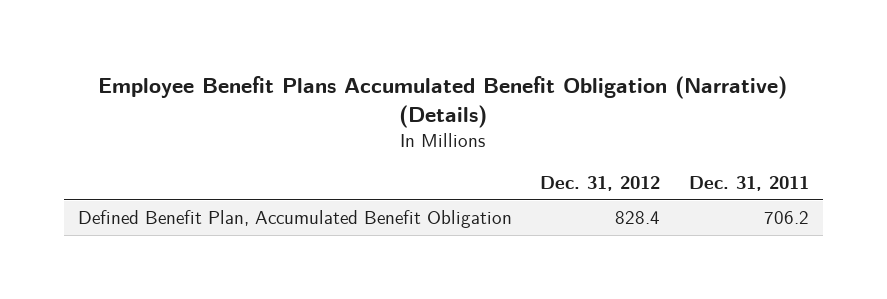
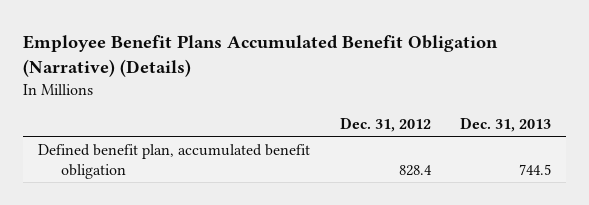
- | Dec. 31, 2012 | Dec. 31, 2011
+ | Dec. 31, 2012 | Dec. 31, 2013
- Defined Benefit Plan, Accumulated Benefit Obligation | 828.4 | 706.2
+ Defined benefit plan, accumulated benefit obligation | 828.4 | 744.5

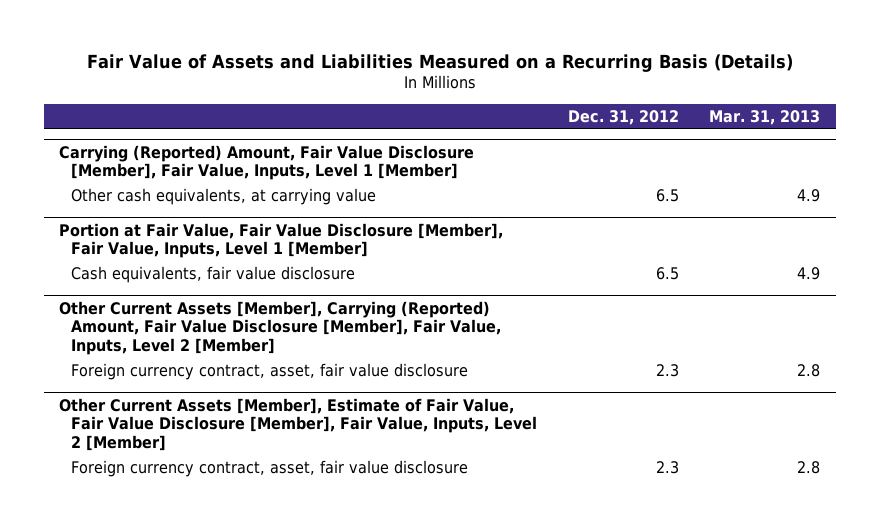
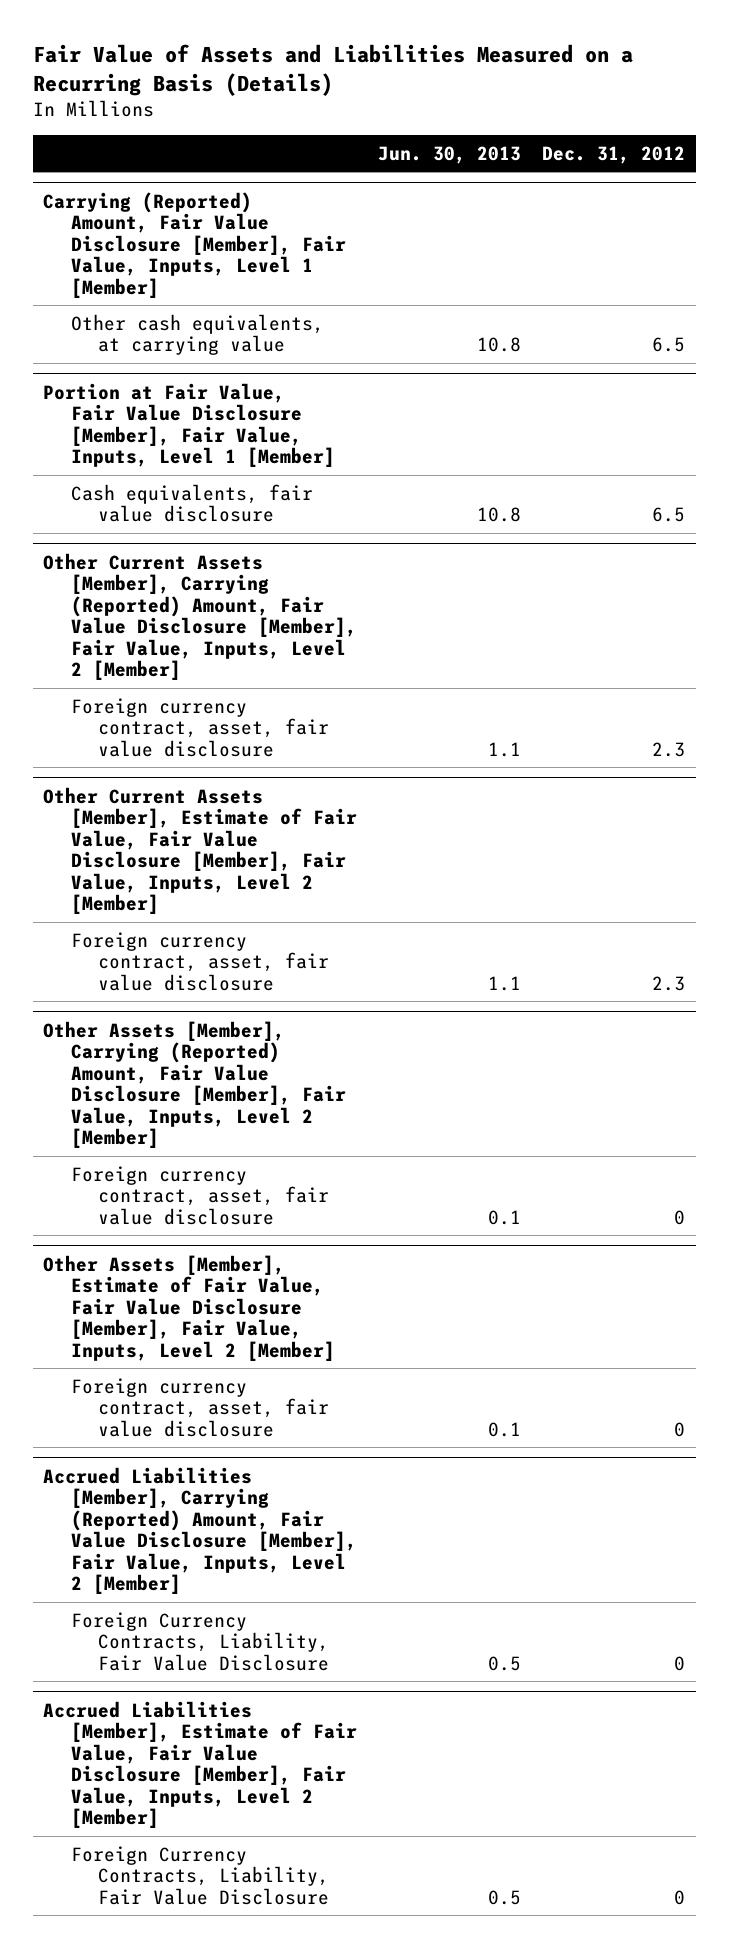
- | Dec. 31, 2012 | Mar. 31, 2013
+ | Jun. 30, 2013 | Dec. 31, 2012
+ Other Assets [Member], Carrying (Reported) Amount, Fair Value Disclosure [Member], Fair Value, Inputs, Level 2 [Member]
+ Foreign currency contract, asset, fair value disclosure | 0.1 | 0
+ Other Assets [Member], Estimate of Fair Value, Fair Value Disclosure [Member], Fair Value, Inputs, Level 2 [Member]
+ Foreign currency contract, asset, fair value disclosure | 0.1 | 0
+ Accrued Liabilities [Member], Carrying (Reported) Amount, Fair Value Disclosure [Member], Fair Value, Inputs, Level 2 [Member]
+ Foreign Currency Contracts, Liability, Fair Value Disclosure | 0.5 | 0
+ Accrued Liabilities [Member], Estimate of Fair Value, Fair Value Disclosure [Member], Fair Value, Inputs, Level 2 [Member]
+ Foreign Currency Contracts, Liability, Fair Value Disclosure | 0.5 | 0

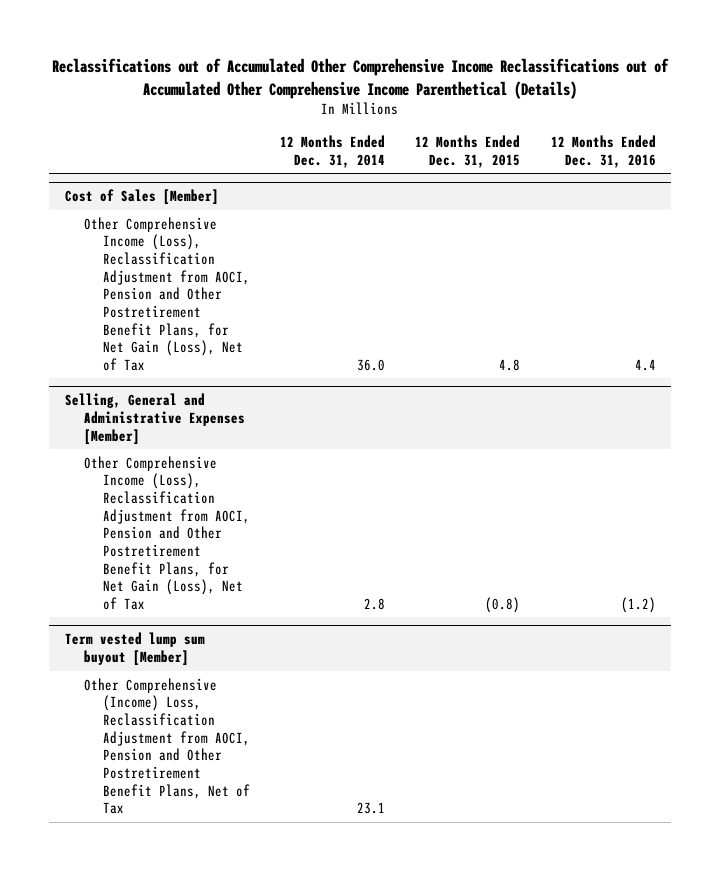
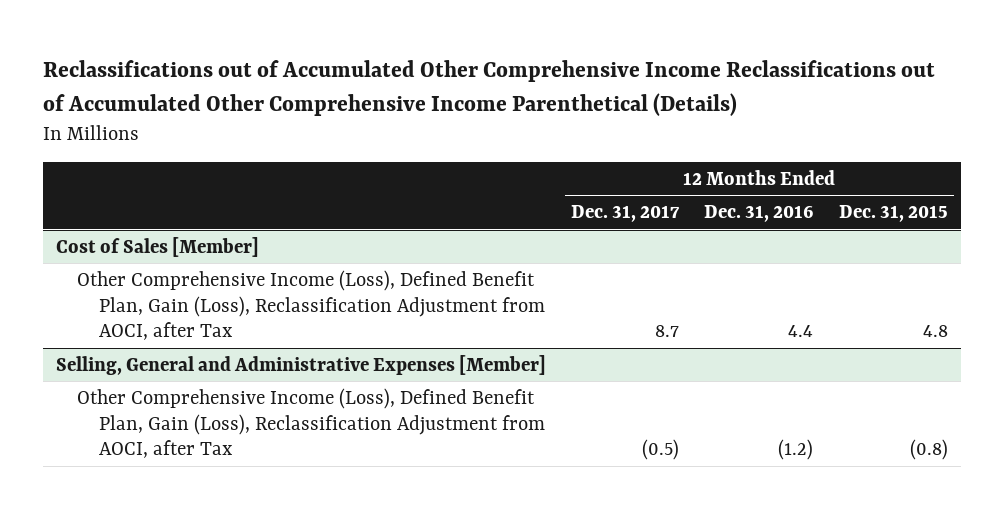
- | 12 Months Ended Dec. 31, 2014 | 12 Months Ended Dec. 31, 2015 | 12 Months Ended Dec. 31, 2016
+ | 12 Months Ended Dec. 31, 2017 | 12 Months Ended Dec. 31, 2016 | 12 Months Ended Dec. 31, 2015
@ Cost of Sales [Member]
- Other Comprehensive Income (Loss), Reclassification Adjustment from AOCI, Pension and Other Postretirement Benefit Plans, for Net Gain (Loss), Net of Tax | 36.0 | 4.8 | 4.4
+ Other Comprehensive Income (Loss), Defined Benefit Plan, Gain (Loss), Reclassification Adjustment from AOCI, after Tax | 8.7 | 4.4 | 4.8
@ Selling, General and Administrative Expenses [Member]
- Other Comprehensive Income (Loss), Reclassification Adjustment from AOCI, Pension and Other Postretirement Benefit Plans, for Net Gain (Loss), Net of Tax | 2.8 | (0.8) | (1.2)
- Term vested lump sum buyout [Member]
- Other Comprehensive (Income) Loss, Reclassification Adjustment from AOCI, Pension and Other Postretirement Benefit Plans, Net of Tax | 23.1 | |
@ Selling, General and Administrative Expenses [Member]
+ Other Comprehensive Income (Loss), Defined Benefit Plan, Gain (Loss), Reclassification Adjustment from AOCI, after Tax | (0.5) | (1.2) | (0.8)

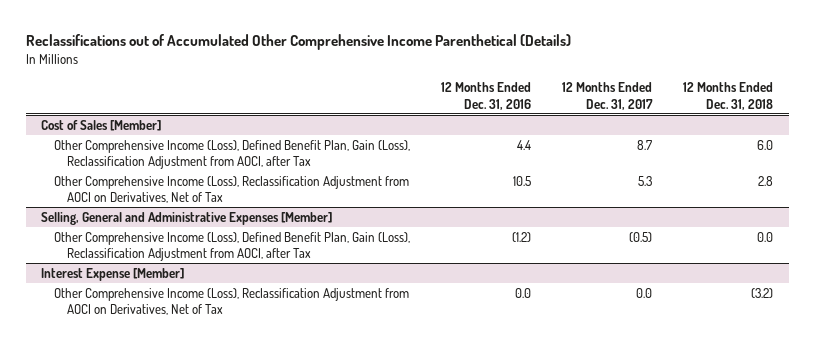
- Reclassifications out of Accumulated Other Comprehensive Income Reclassifications out of Accumulated Other Comprehensive Income Parenthetical (Details)
+ Reclassifications out of Accumulated Other Comprehensive Income Parenthetical (Details)
- | 12 Months Ended Dec. 31, 2017 | 12 Months Ended Dec. 31, 2016 | 12 Months Ended Dec. 31, 2015
+ | 12 Months Ended Dec. 31, 2016 | 12 Months Ended Dec. 31, 2017 | 12 Months Ended Dec. 31, 2018
@ Cost of Sales [Member]
+ Other Comprehensive Income (Loss), Reclassification Adjustment from AOCI on Derivatives, Net of Tax | 10.5 | 5.3 | 2.8
+ Interest Expense [Member]
+ Other Comprehensive Income (Loss), Reclassification Adjustment from AOCI on Derivatives, Net of Tax | 0.0 | 0.0 | (3.2)

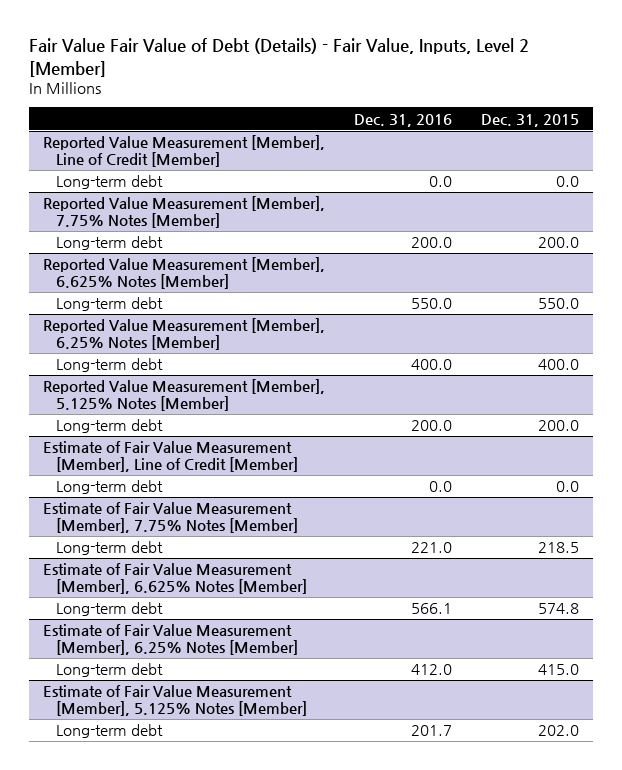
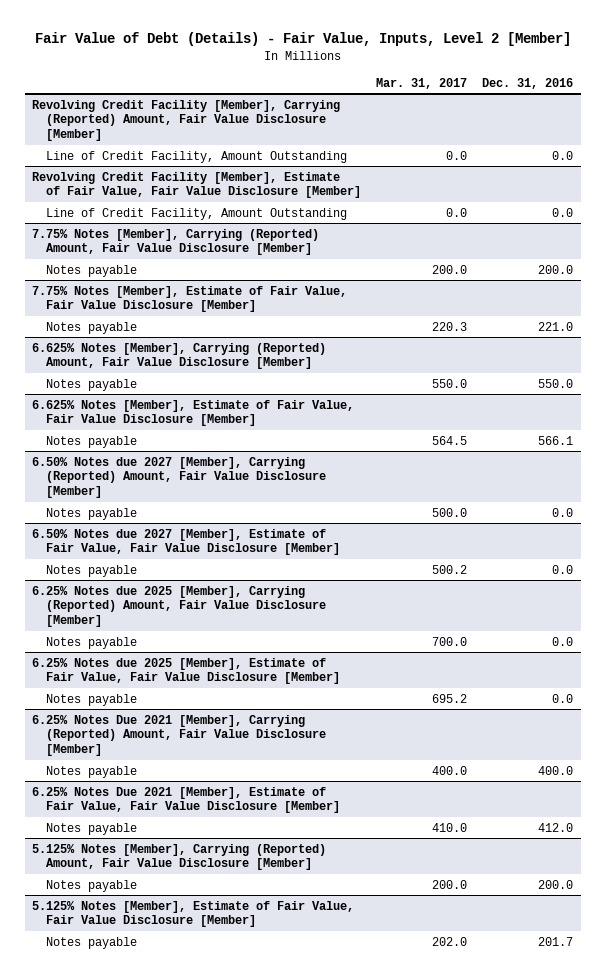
- Fair Value Fair Value of Debt (Details) - Fair Value, Inputs, Level 2 [Member]
+ Fair Value of Debt (Details) - Fair Value, Inputs, Level 2 [Member]
- | Dec. 31, 2016 | Dec. 31, 2015
+ | Mar. 31, 2017 | Dec. 31, 2016
- Reported Value Measurement [Member], Line of Credit [Member]
- Long-term debt | 0.0 | 0.0
- Reported Value Measurement [Member], 7.75% Notes [Member]
- Long-term debt | 200.0 | 200.0
- Reported Value Measurement [Member], 6.625% Notes [Member]
- Long-term debt | 550.0 | 550.0
- Reported Value Measurement [Member], 6.25% Notes [Member]
- Long-term debt | 400.0 | 400.0
- Reported Value Measurement [Member], 5.125% Notes [Member]
- Long-term debt | 200.0 | 200.0
- Estimate of Fair Value Measurement [Member], Line of Credit [Member]
- Long-term debt | 0.0 | 0.0
- Estimate of Fair Value Measurement [Member], 7.75% Notes [Member]
- Long-term debt | 221.0 | 218.5
- Estimate of Fair Value Measurement [Member], 6.625% Notes [Member]
- Long-term debt | 566.1 | 574.8
- Estimate of Fair Value Measurement [Member], 6.25% Notes [Member]
- Long-term debt | 412.0 | 415.0
- Estimate of Fair Value Measurement [Member], 5.125% Notes [Member]
- Long-term debt | 201.7 | 202.0
+ Revolving Credit Facility [Member], Carrying (Reported) Amount, Fair Value Disclosure [Member]
+ Line of Credit Facility, Amount Outstanding | 0.0 | 0.0
+ Revolving Credit Facility [Member], Estimate of Fair Value, Fair Value Disclosure [Member]
+ Line of Credit Facility, Amount Outstanding | 0.0 | 0.0
+ 7.75% Notes [Member], Carrying (Reported) Amount, Fair Value Disclosure [Member]
+ Notes payable | 200.0 | 200.0
+ 7.75% Notes [Member], Estimate of Fair Value, Fair Value Disclosure [Member]
+ Notes payable | 220.3 | 221.0
+ 6.625% Notes [Member], Carrying (Reported) Amount, Fair Value Disclosure [Member]
+ Notes payable | 550.0 | 550.0
+ 6.625% Notes [Member], Estimate of Fair Value, Fair Value Disclosure [Member]
+ Notes payable | 564.5 | 566.1
+ 6.50% Notes due 2027 [Member], Carrying (Reported) Amount, Fair Value Disclosure [Member]
+ Notes payable | 500.0 | 0.0
+ 6.50% Notes due 2027 [Member], Estimate of Fair Value, Fair Value Disclosure [Member]
+ Notes payable | 500.2 | 0.0
+ 6.25% Notes due 2025 [Member], Carrying (Reported) Amount, Fair Value Disclosure [Member]
+ Notes payable | 700.0 | 0.0
+ 6.25% Notes due 2025 [Member], Estimate of Fair Value, Fair Value Disclosure [Member]
+ Notes payable | 695.2 | 0.0
+ 6.25% Notes Due 2021 [Member], Carrying (Reported) Amount, Fair Value Disclosure [Member]
+ Notes payable | 400.0 | 400.0
+ 6.25% Notes Due 2021 [Member], Estimate of Fair Value, Fair Value Disclosure [Member]
+ Notes payable | 410.0 | 412.0
+ 5.125% Notes [Member], Carrying (Reported) Amount, Fair Value Disclosure [Member]
+ Notes payable | 200.0 | 200.0
+ 5.125% Notes [Member], Estimate of Fair Value, Fair Value Disclosure [Member]
+ Notes payable | 202.0 | 201.7

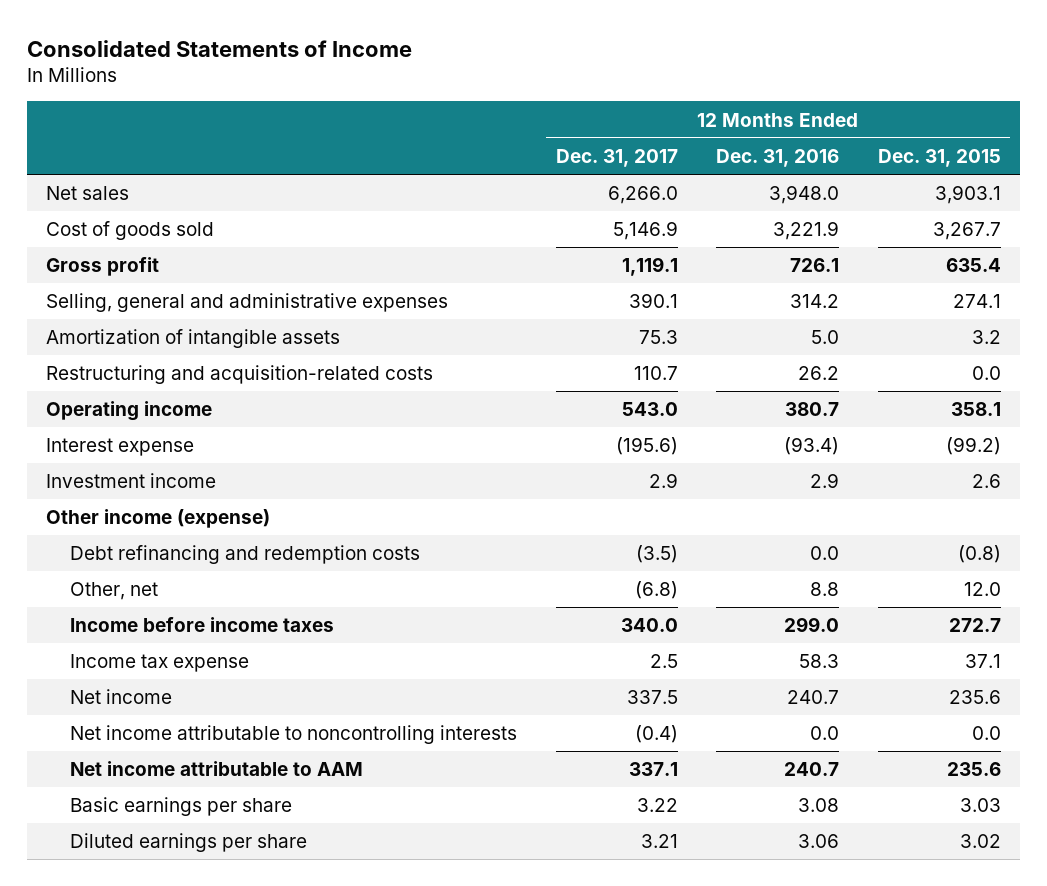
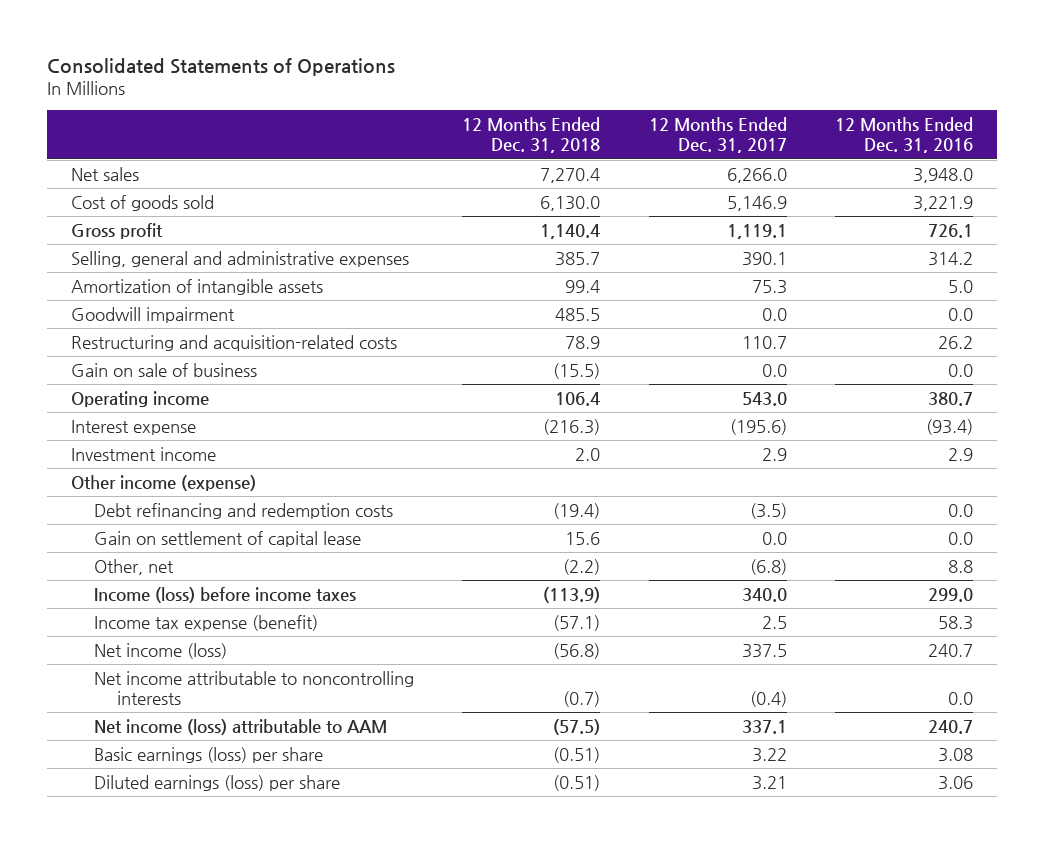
- Consolidated Statements of Income
+ Consolidated Statements of Operations
- | 12 Months Ended Dec. 31, 2017 | 12 Months Ended Dec. 31, 2016 | 12 Months Ended Dec. 31, 2015
+ | 12 Months Ended Dec. 31, 2018 | 12 Months Ended Dec. 31, 2017 | 12 Months Ended Dec. 31, 2016
+ Goodwill impairment | 485.5 | 0.0 | 0.0
+ Gain on sale of business | (15.5) | 0.0 | 0.0
+ Gain on settlement of capital lease | 15.6 | 0.0 | 0.0
- Income before income taxes | 340.0 | 299.0 | 272.7
- Income tax expense | 2.5 | 58.3 | 37.1
- Net income | 337.5 | 240.7 | 235.6
+ Income (loss) before income taxes | (113.9) | 340.0 | 299.0
+ Income tax expense (benefit) | (57.1) | 2.5 | 58.3
+ Net income (loss) | (56.8) | 337.5 | 240.7
- Net income attributable to AAM | 337.1 | 240.7 | 235.6
- Basic earnings per share | 3.22 | 3.08 | 3.03
- Diluted earnings per share | 3.21 | 3.06 | 3.02
+ Net income (loss) attributable to AAM | (57.5) | 337.1 | 240.7
+ Basic earnings (loss) per share | (0.51) | 3.22 | 3.08
+ Diluted earnings (loss) per share | (0.51) | 3.21 | 3.06

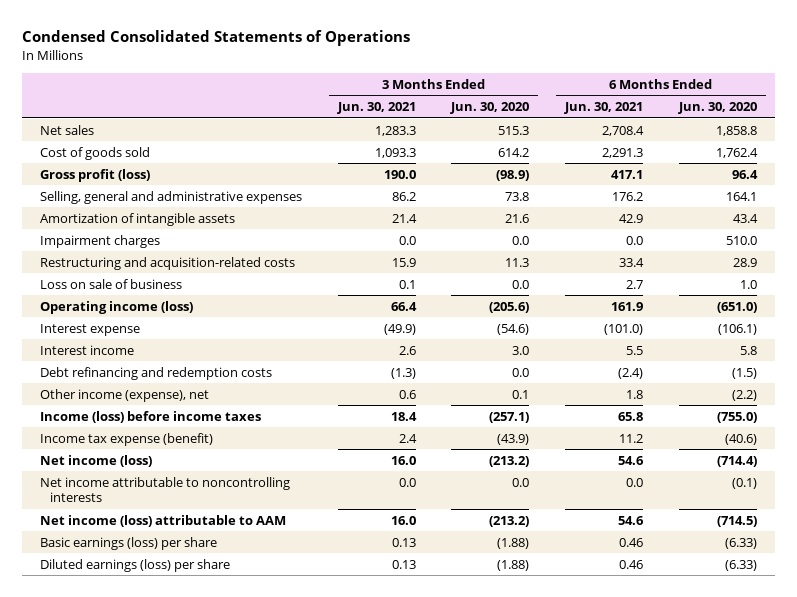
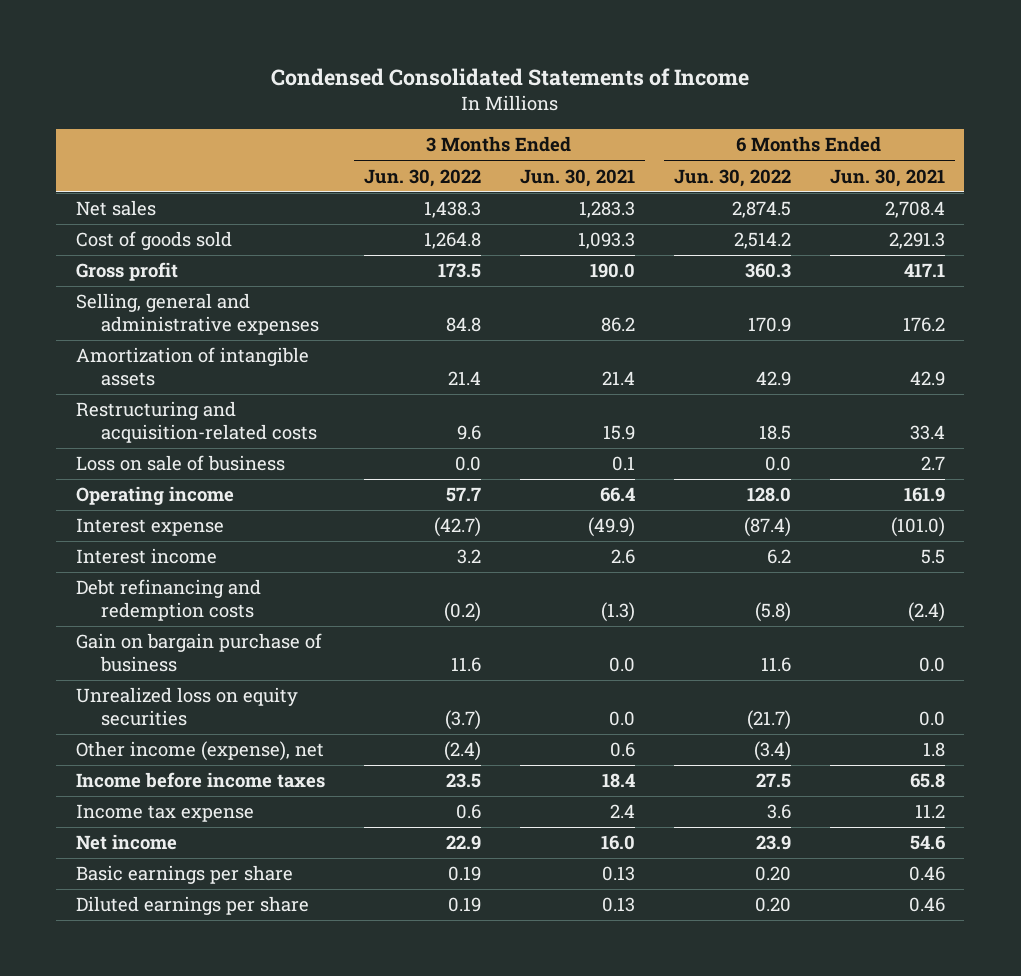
- Condensed Consolidated Statements of Operations
+ Condensed Consolidated Statements of Income
- | 3 Months Ended Jun. 30, 2021 | 3 Months Ended Jun. 30, 2020 | 6 Months Ended Jun. 30, 2021 | 6 Months Ended Jun. 30, 2020
+ | 3 Months Ended Jun. 30, 2022 | 3 Months Ended Jun. 30, 2021 | 6 Months Ended Jun. 30, 2022 | 6 Months Ended Jun. 30, 2021
- Gross profit (loss) | 190.0 | (98.9) | 417.1 | 96.4
+ Gross profit | 173.5 | 190.0 | 360.3 | 417.1
- Impairment charges | 0.0 | 0.0 | 0.0 | 510.0
- Operating income (loss) | 66.4 | (205.6) | 161.9 | (651.0)
+ Operating income | 57.7 | 66.4 | 128.0 | 161.9
+ Gain on bargain purchase of business | 11.6 | 0.0 | 11.6 | 0.0
+ Unrealized loss on equity securities | (3.7) | 0.0 | (21.7) | 0.0
- Income (loss) before income taxes | 18.4 | (257.1) | 65.8 | (755.0)
- Income tax expense (benefit) | 2.4 | (43.9) | 11.2 | (40.6)
- Net income (loss) | 16.0 | (213.2) | 54.6 | (714.4)
- Net income attributable to noncontrolling interests | 0.0 | 0.0 | 0.0 | (0.1)
- Net income (loss) attributable to AAM | 16.0 | (213.2) | 54.6 | (714.5)
- Basic earnings (loss) per share | 0.13 | (1.88) | 0.46 | (6.33)
- Diluted earnings (loss) per share | 0.13 | (1.88) | 0.46 | (6.33)
+ Income before income taxes | 23.5 | 18.4 | 27.5 | 65.8
+ Income tax expense | 0.6 | 2.4 | 3.6 | 11.2
+ Net income | 22.9 | 16.0 | 23.9 | 54.6
+ Basic earnings per share | 0.19 | 0.13 | 0.20 | 0.46
+ Diluted earnings per share | 0.19 | 0.13 | 0.20 | 0.46

